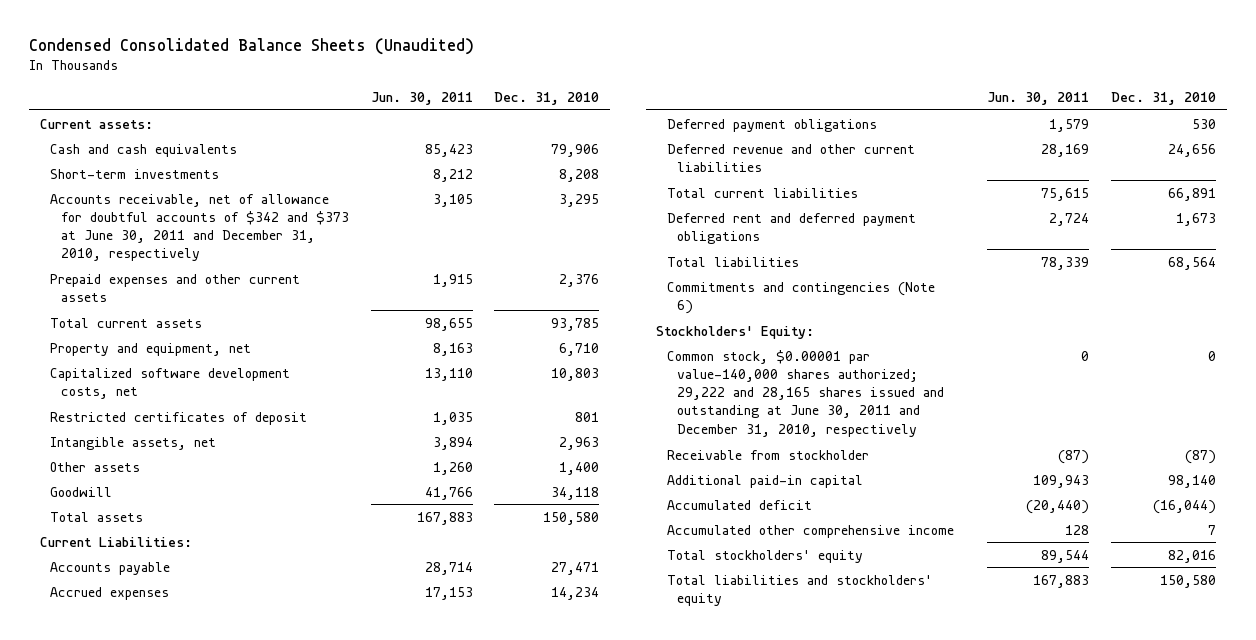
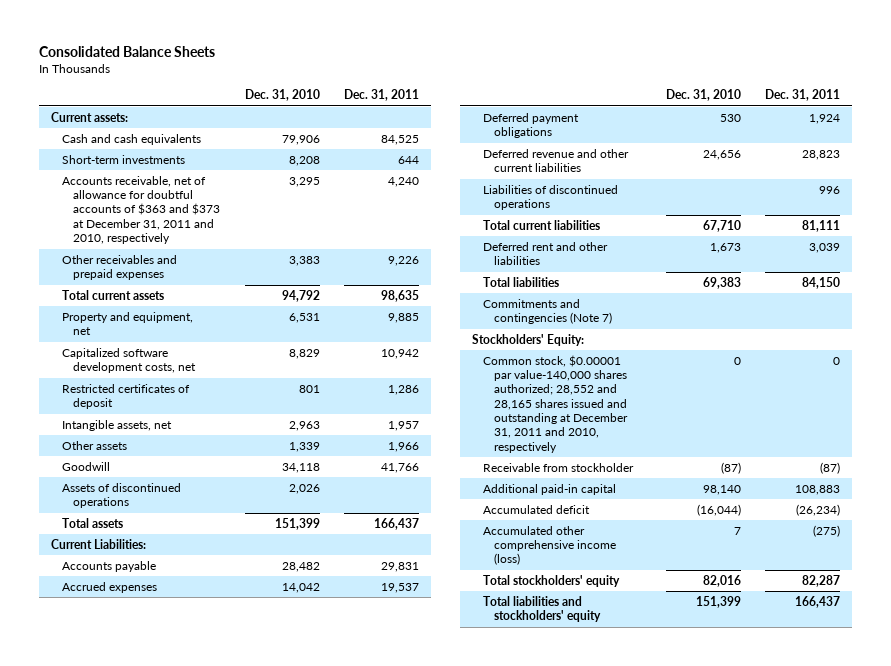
- Condensed Consolidated Balance Sheets (Unaudited)
+ Consolidated Balance Sheets
- | Jun. 30, 2011 | Dec. 31, 2010
+ | Dec. 31, 2010 | Dec. 31, 2011
- Accounts receivable, net of allowance for doubtful accounts of $342 and $373 at June 30, 2011 and December 31, 2010, respectively | 3,105 | 3,295
- Prepaid expenses and other current assets | 1,915 | 2,376
- Total current assets | 98,655 | 93,785
- Property and equipment, net | 8,163 | 6,710
- Capitalized software development costs, net | 13,110 | 10,803
+ Accounts receivable, net of allowance for doubtful accounts of $363 and $373 at December 31, 2011 and 2010, respectively | 3,295 | 4,240
+ Other receivables and prepaid expenses | 3,383 | 9,226
+ Total current assets | 94,792 | 98,635
+ Property and equipment, net | 6,531 | 9,885
+ Capitalized software development costs, net | 8,829 | 10,942
- Other assets | 1,260 | 1,400
+ Other assets | 1,339 | 1,966
- Total assets | 167,883 | 150,580
+ Assets of discontinued operations | 2,026 |
+ Total assets | 151,399 | 166,437
- Accounts payable | 28,714 | 27,471
- Accrued expenses | 17,153 | 14,234
+ Accounts payable | 28,482 | 29,831
+ Accrued expenses | 14,042 | 19,537
- Total current liabilities | 75,615 | 66,891
- Deferred rent and deferred payment obligations | 2,724 | 1,673
- Total liabilities | 78,339 | 68,564
- Commitments and contingencies (Note 6)
+ Liabilities of discontinued operations | | 996
+ Total current liabilities | 67,710 | 81,111
+ Deferred rent and other liabilities | 1,673 | 3,039
+ Total liabilities | 69,383 | 84,150
+ Commitments and contingencies (Note 7)
- Common stock, $0.00001 par value-140,000 shares authorized; 29,222 and 28,165 shares issued and outstanding at June 30, 2011 and December 31, 2010, respectively | 0 | 0
+ Common stock, $0.00001 par value-140,000 shares authorized; 28,552 and 28,165 shares issued and outstanding at December 31, 2011 and 2010, respectively | 0 | 0
- Accumulated other comprehensive income | 128 | 7
+ Accumulated other comprehensive income (loss) | 7 | (275)
- Total liabilities and stockholders' equity | 167,883 | 150,580
+ Total liabilities and stockholders' equity | 151,399 | 166,437

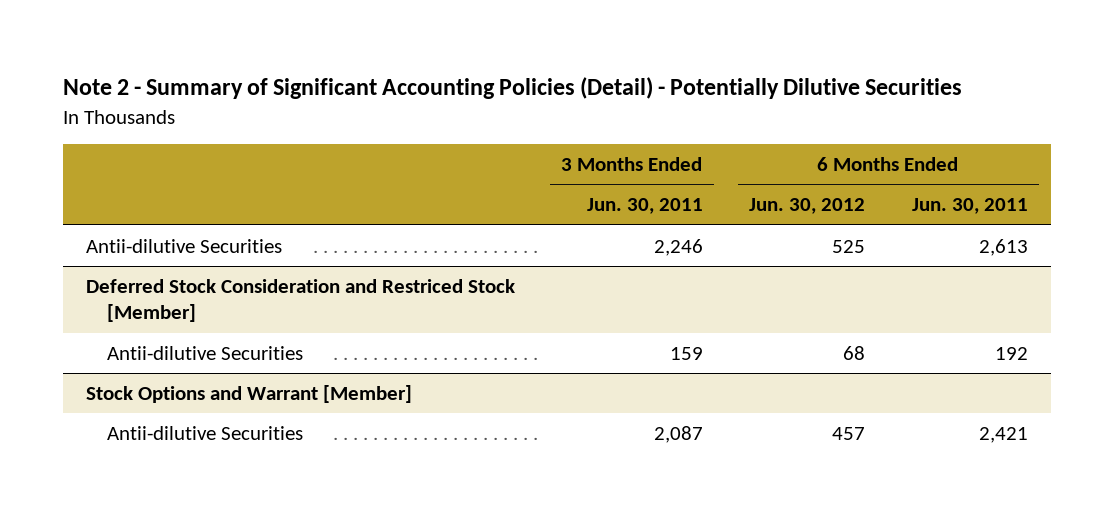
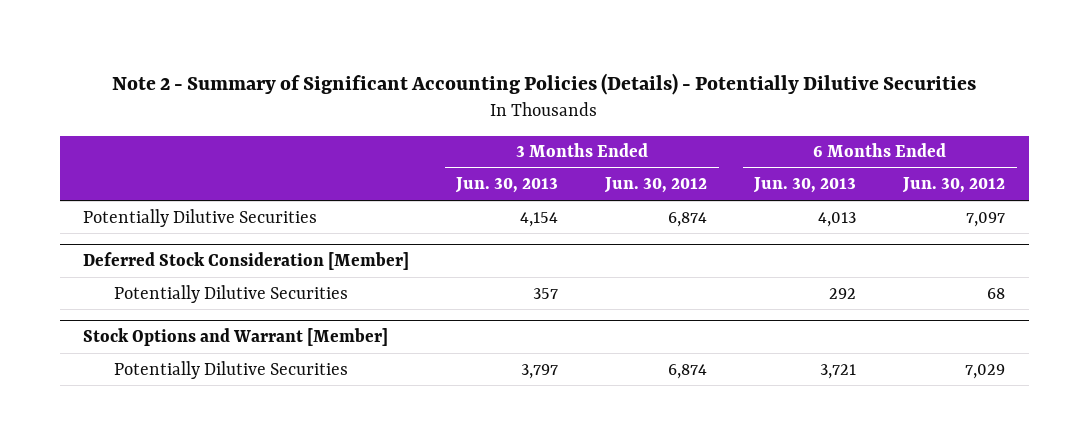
- Note 2 - Summary of Significant Accounting Policies (Detail) - Potentially Dilutive Securities
+ Note 2 - Summary of Significant Accounting Policies (Details) - Potentially Dilutive Securities
- | 3 Months Ended Jun. 30, 2011 | 6 Months Ended Jun. 30, 2012 | 6 Months Ended Jun. 30, 2011
+ | 3 Months Ended Jun. 30, 2013 | 3 Months Ended Jun. 30, 2012 | 6 Months Ended Jun. 30, 2013 | 6 Months Ended Jun. 30, 2012
- Antii-dilutive Securities | 2,246 | 525 | 2,613
- Deferred Stock Consideration and Restriced Stock [Member]
- Antii-dilutive Securities | 159 | 68 | 192
+ Potentially Dilutive Securities | 4,154 | 6,874 | 4,013 | 7,097
+ Deferred Stock Consideration [Member]
+ Potentially Dilutive Securities | 357 | | 292 | 68
@ Stock Options and Warrant [Member]
- Antii-dilutive Securities | 2,087 | 457 | 2,421
+ Potentially Dilutive Securities | 3,797 | 6,874 | 3,721 | 7,029

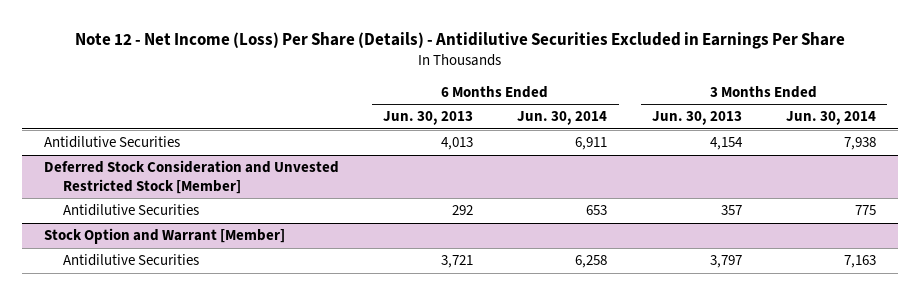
- Note 2 - Summary of Significant Accounting Policies (Details) - Potentially Dilutive Securities
+ Note 12 - Net Income (Loss) Per Share (Details) - Antidilutive Securities Excluded in Earnings Per Share
- | 3 Months Ended Jun. 30, 2013 | 3 Months Ended Jun. 30, 2012 | 6 Months Ended Jun. 30, 2013 | 6 Months Ended Jun. 30, 2012
+ | 6 Months Ended Jun. 30, 2013 | 6 Months Ended Jun. 30, 2014 | 3 Months Ended Jun. 30, 2013 | 3 Months Ended Jun. 30, 2014
- Potentially Dilutive Securities | 4,154 | 6,874 | 4,013 | 7,097
- Deferred Stock Consideration [Member]
- Potentially Dilutive Securities | 357 | | 292 | 68
- Stock Options and Warrant [Member]
- Potentially Dilutive Securities | 3,797 | 6,874 | 3,721 | 7,029
+ Antidilutive Securities | 4,013 | 6,911 | 4,154 | 7,938
+ Deferred Stock Consideration and Unvested Restricted Stock [Member]
+ Antidilutive Securities | 292 | 653 | 357 | 775
+ Stock Option and Warrant [Member]
+ Antidilutive Securities | 3,721 | 6,258 | 3,797 | 7,163

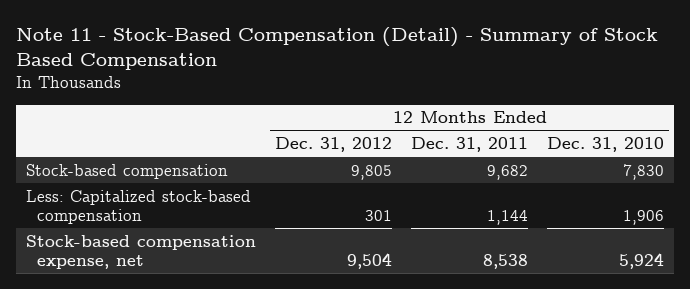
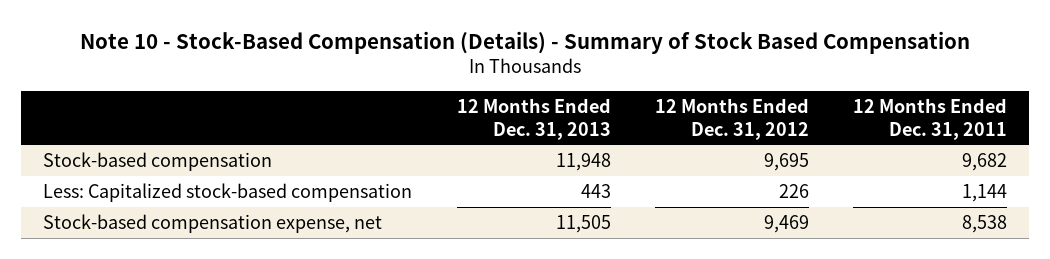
- Note 11 - Stock-Based Compensation (Detail) - Summary of Stock Based Compensation
+ Note 10 - Stock-Based Compensation (Details) - Summary of Stock Based Compensation
- | 12 Months Ended Dec. 31, 2012 | 12 Months Ended Dec. 31, 2011 | 12 Months Ended Dec. 31, 2010
+ | 12 Months Ended Dec. 31, 2013 | 12 Months Ended Dec. 31, 2012 | 12 Months Ended Dec. 31, 2011
- Stock-based compensation | 9,805 | 9,682 | 7,830
- Less: Capitalized stock-based compensation | 301 | 1,144 | 1,906
- Stock-based compensation expense, net | 9,504 | 8,538 | 5,924
+ Stock-based compensation | 11,948 | 9,695 | 9,682
+ Less: Capitalized stock-based compensation | 443 | 226 | 1,144
+ Stock-based compensation expense, net | 11,505 | 9,469 | 8,538

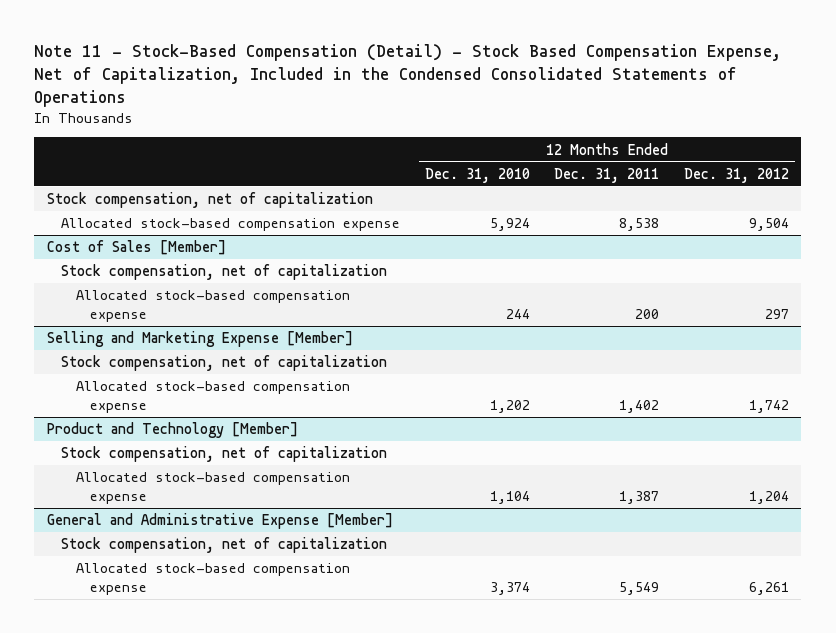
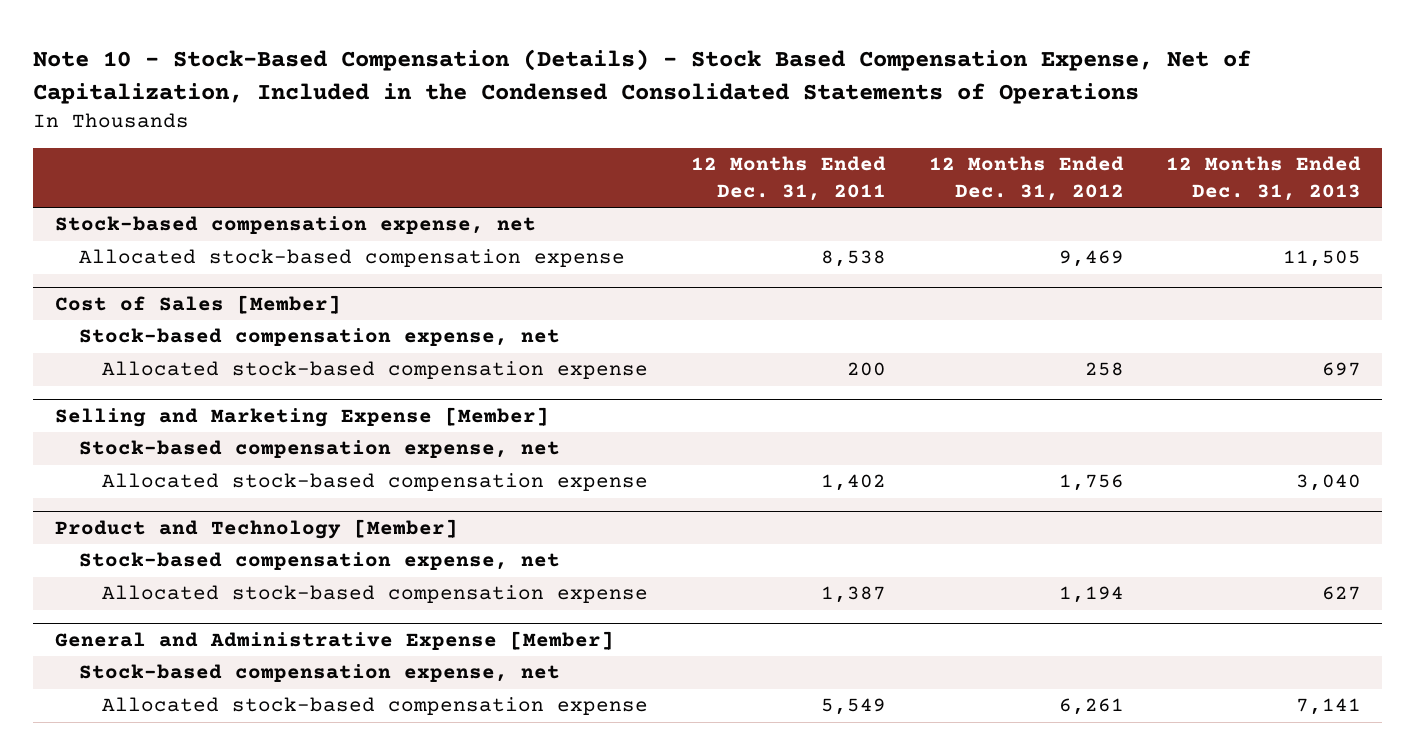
- Note 11 - Stock-Based Compensation (Detail) - Stock Based Compensation Expense, Net of Capitalization, Included in the Condensed Consolidated Statements of Operations
+ Note 10 - Stock-Based Compensation (Details) - Stock Based Compensation Expense, Net of Capitalization, Included in the Condensed Consolidated Statements of Operations
- | 12 Months Ended Dec. 31, 2010 | 12 Months Ended Dec. 31, 2011 | 12 Months Ended Dec. 31, 2012
+ | 12 Months Ended Dec. 31, 2011 | 12 Months Ended Dec. 31, 2012 | 12 Months Ended Dec. 31, 2013
- Stock compensation, net of capitalization
- Allocated stock-based compensation expense | 5,924 | 8,538 | 9,504
+ Stock-based compensation expense, net
+ Allocated stock-based compensation expense | 8,538 | 9,469 | 11,505
@ Cost of Sales [Member]
- Stock compensation, net of capitalization
- Allocated stock-based compensation expense | 244 | 200 | 297
+ Stock-based compensation expense, net
+ Allocated stock-based compensation expense | 200 | 258 | 697
@ Selling and Marketing Expense [Member]
- Stock compensation, net of capitalization
- Allocated stock-based compensation expense | 1,202 | 1,402 | 1,742
+ Stock-based compensation expense, net
+ Allocated stock-based compensation expense | 1,402 | 1,756 | 3,040
@ Product and Technology [Member]
- Stock compensation, net of capitalization
- Allocated stock-based compensation expense | 1,104 | 1,387 | 1,204
+ Stock-based compensation expense, net
+ Allocated stock-based compensation expense | 1,387 | 1,194 | 627
@ General and Administrative Expense [Member]
- Stock compensation, net of capitalization
+ Stock-based compensation expense, net

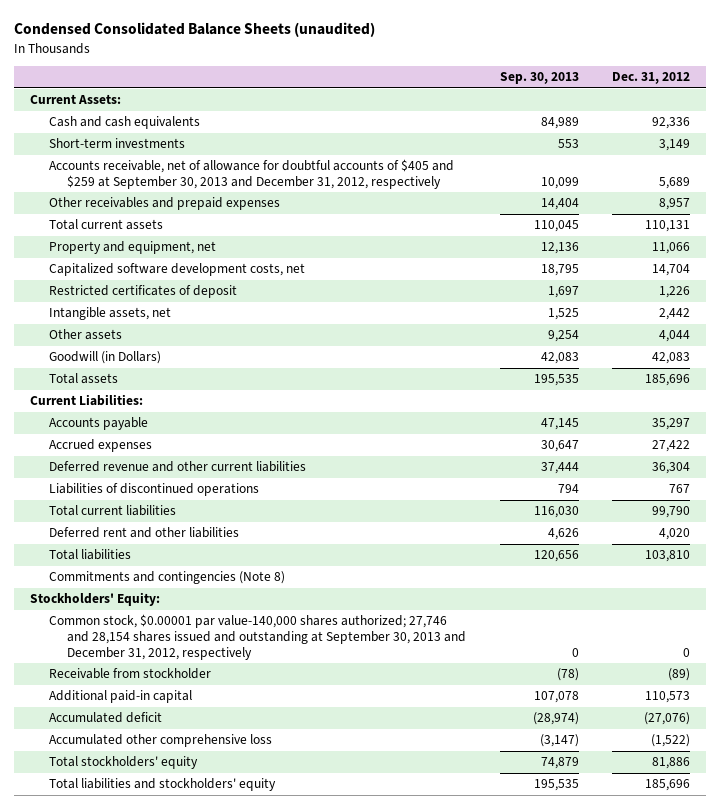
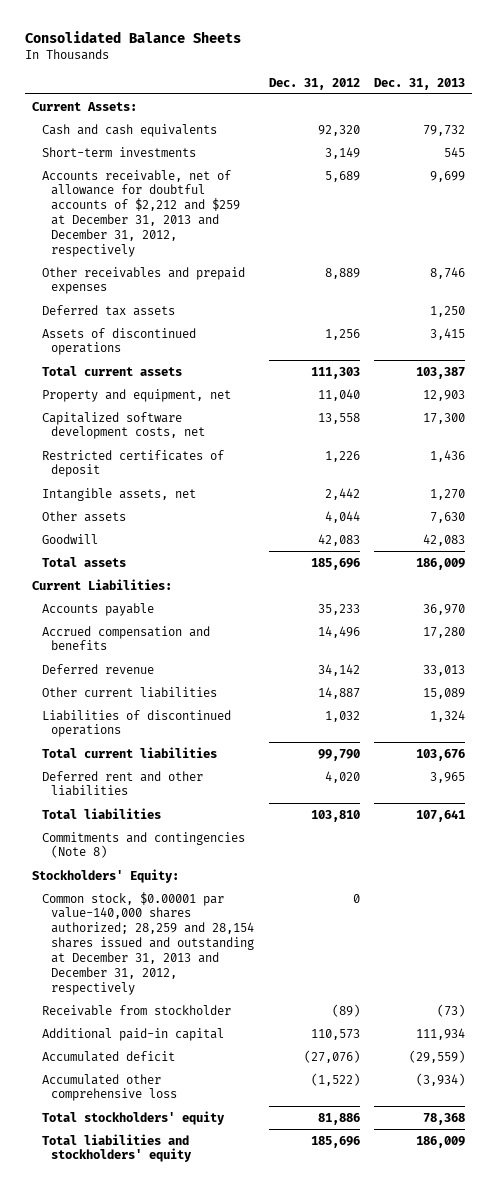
- Condensed Consolidated Balance Sheets (unaudited)
+ Consolidated Balance Sheets
- | Sep. 30, 2013 | Dec. 31, 2012
+ | Dec. 31, 2012 | Dec. 31, 2013
- Cash and cash equivalents | 84,989 | 92,336
+ Cash and cash equivalents | 92,320 | 79,732
- Accounts receivable, net of allowance for doubtful accounts of $405 and $259 at September 30, 2013 and December 31, 2012, respectively | 10,099 | 5,689
- Other receivables and prepaid expenses | 14,404 | 8,957
- Total current assets | 110,045 | 110,131
- Property and equipment, net | 12,136 | 11,066
- Capitalized software development costs, net | 18,795 | 14,704
+ Accounts receivable, net of allowance for doubtful accounts of $2,212 and $259 at December 31, 2013 and December 31, 2012, respectively | 5,689 | 9,699
+ Other receivables and prepaid expenses | 8,889 | 8,746
+ Deferred tax assets | | 1,250
+ Assets of discontinued operations | 1,256 | 3,415
+ Total current assets | 111,303 | 103,387
+ Property and equipment, net | 11,040 | 12,903
+ Capitalized software development costs, net | 13,558 | 17,300
- Goodwill (in Dollars) | 42,083 | 42,083
+ Goodwill | 42,083 | 42,083
- Accounts payable | 47,145 | 35,297
- Accrued expenses | 30,647 | 27,422
- Deferred revenue and other current liabilities | 37,444 | 36,304
- Liabilities of discontinued operations | 794 | 767
+ Accounts payable | 35,233 | 36,970
+ Accrued compensation and benefits | 14,496 | 17,280
+ Deferred revenue | 34,142 | 33,013
+ Other current liabilities | 14,887 | 15,089
+ Liabilities of discontinued operations | 1,032 | 1,324
- Common stock, $0.00001 par value-140,000 shares authorized; 27,746 and 28,154 shares issued and outstanding at September 30, 2013 and December 31, 2012, respectively | 0 | 0
+ Common stock, $0.00001 par value-140,000 shares authorized; 28,259 and 28,154 shares issued and outstanding at December 31, 2013 and December 31, 2012, respectively | 0 |

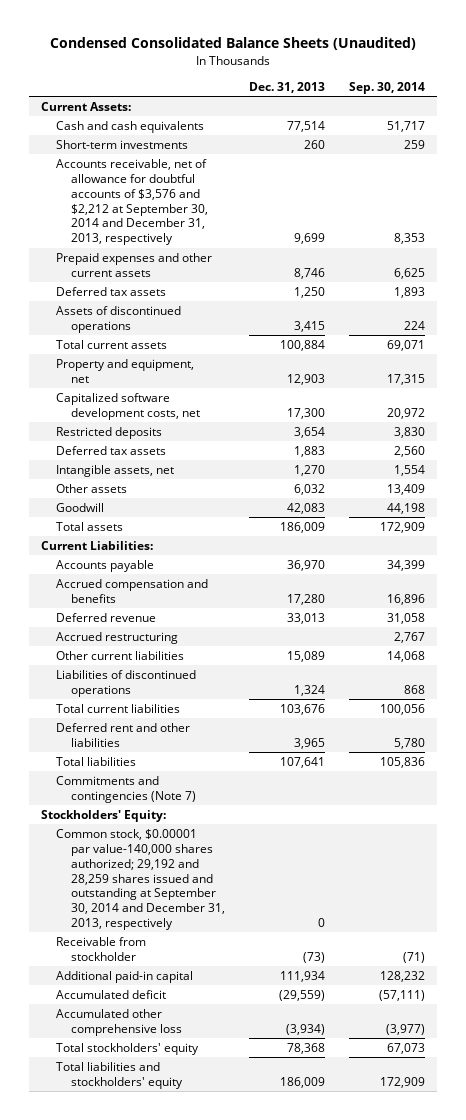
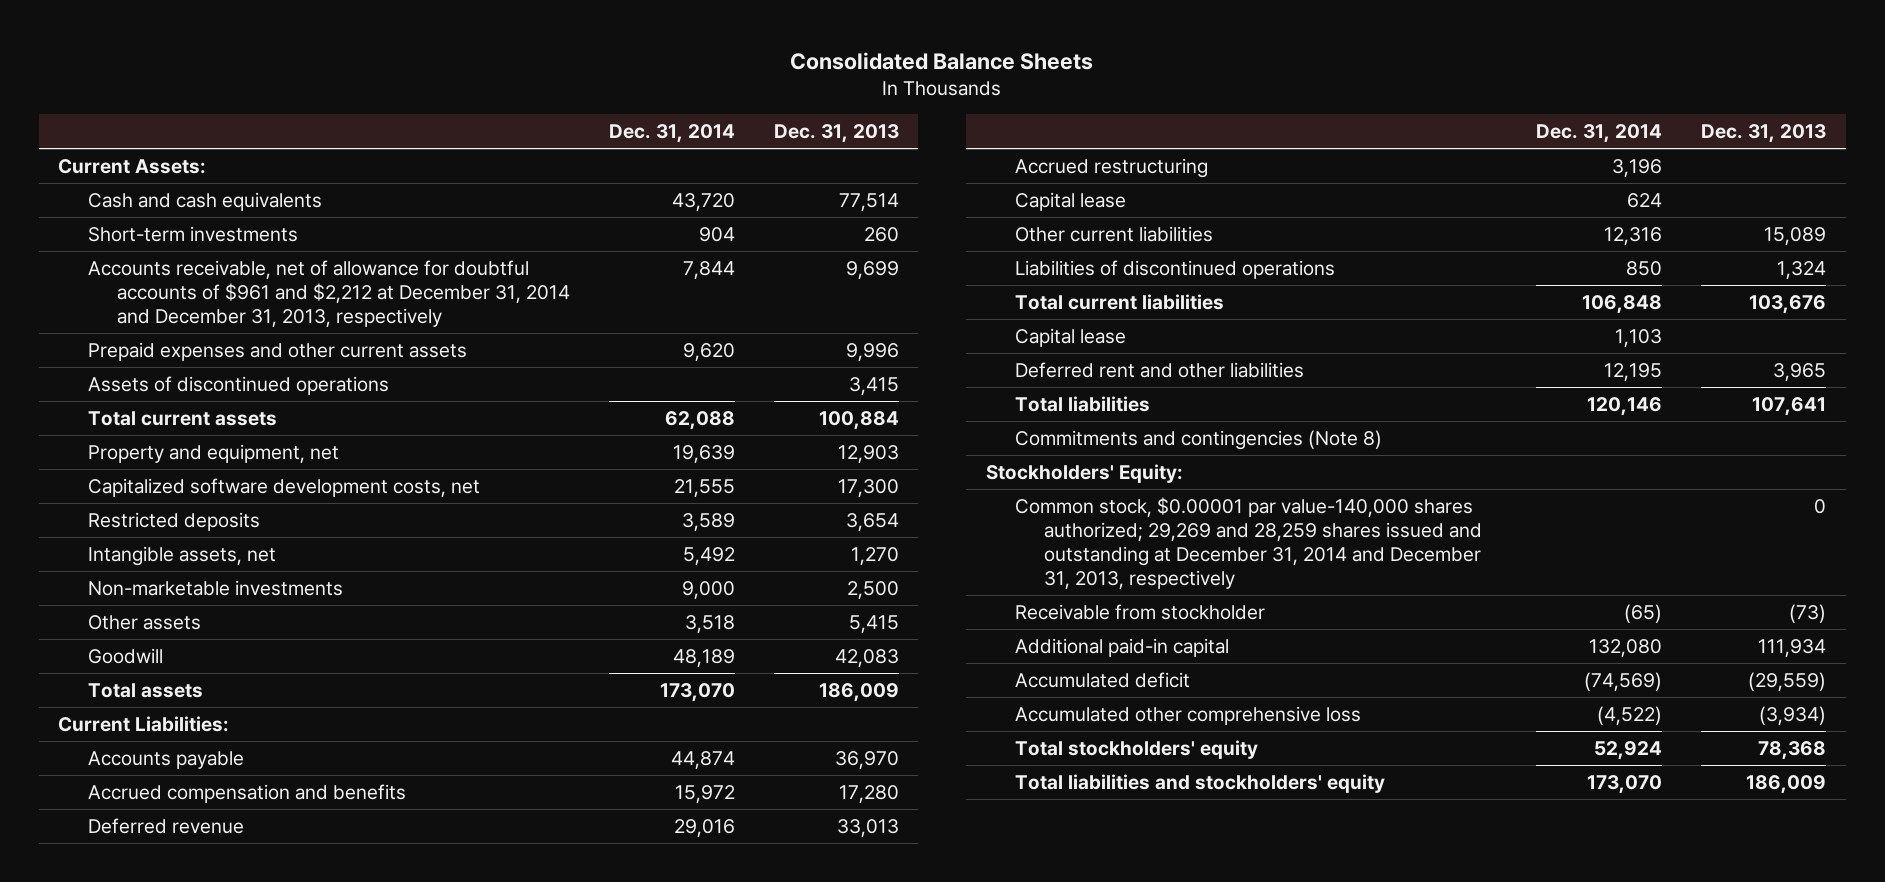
- Condensed Consolidated Balance Sheets (Unaudited)
+ Consolidated Balance Sheets
- | Dec. 31, 2013 | Sep. 30, 2014
+ | Dec. 31, 2014 | Dec. 31, 2013
- Accounts receivable, net of allowance for doubtful accounts of $3,576 and $2,212 at September 30, 2014 and December 31, 2013, respectively | 9,699 | 8,353
- Prepaid expenses and other current assets | 8,746 | 6,625
- Deferred tax assets | 1,250 | 1,893
+ Accounts receivable, net of allowance for doubtful accounts of $961 and $2,212 at December 31, 2014 and December 31, 2013, respectively | 7,844 | 9,699
+ Prepaid expenses and other current assets | 9,620 | 9,996
- Deferred tax assets | 1,883 | 2,560
- Other assets | 6,032 | 13,409
+ Non-marketable investments | 9,000 | 2,500
+ Other assets | 3,518 | 5,415
+ Capital lease | 624 |
+ Capital lease | 1,103 |
- Commitments and contingencies (Note 7)
+ Commitments and contingencies (Note 8)
- Common stock, $0.00001 par value-140,000 shares authorized; 29,192 and 28,259 shares issued and outstanding at September 30, 2014 and December 31, 2013, respectively | 0 |
+ Common stock, $0.00001 par value-140,000 shares authorized; 29,269 and 28,259 shares issued and outstanding at December 31, 2014 and December 31, 2013, respectively | | 0

